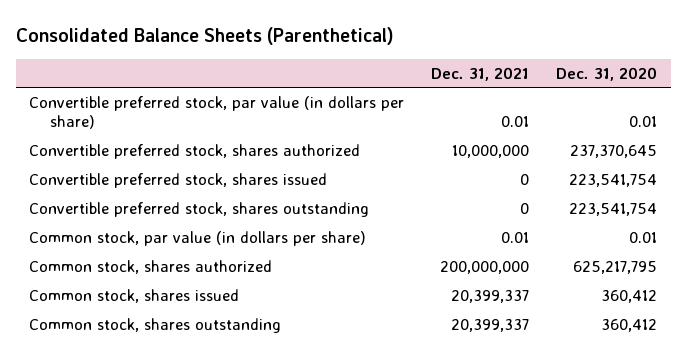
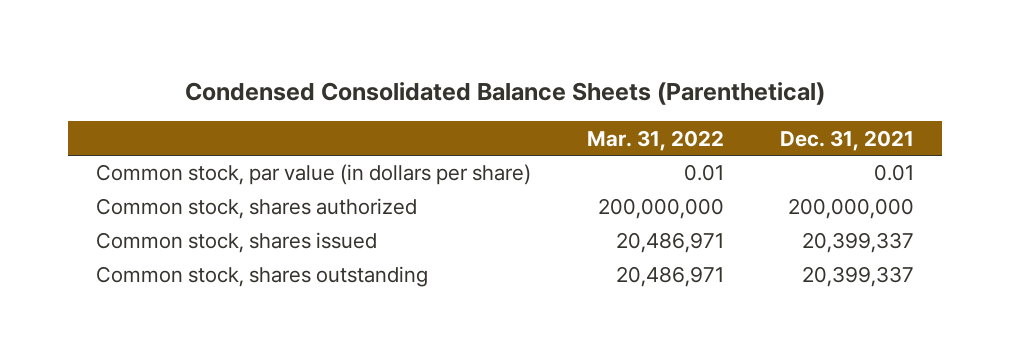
- Consolidated Balance Sheets (Parenthetical)
+ Condensed Consolidated Balance Sheets (Parenthetical)
- | Dec. 31, 2021 | Dec. 31, 2020
+ | Mar. 31, 2022 | Dec. 31, 2021
- Convertible preferred stock, par value (in dollars per share) | 0.01 | 0.01
- Convertible preferred stock, shares authorized | 10,000,000 | 237,370,645
- Convertible preferred stock, shares issued | 0 | 223,541,754
- Convertible preferred stock, shares outstanding | 0 | 223,541,754

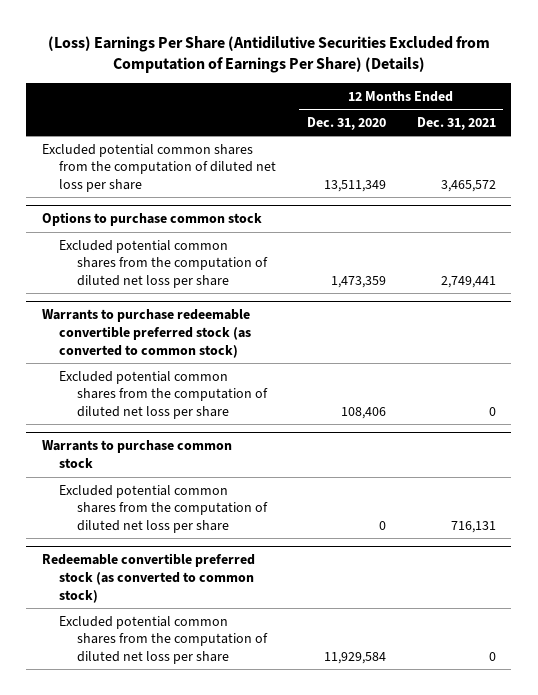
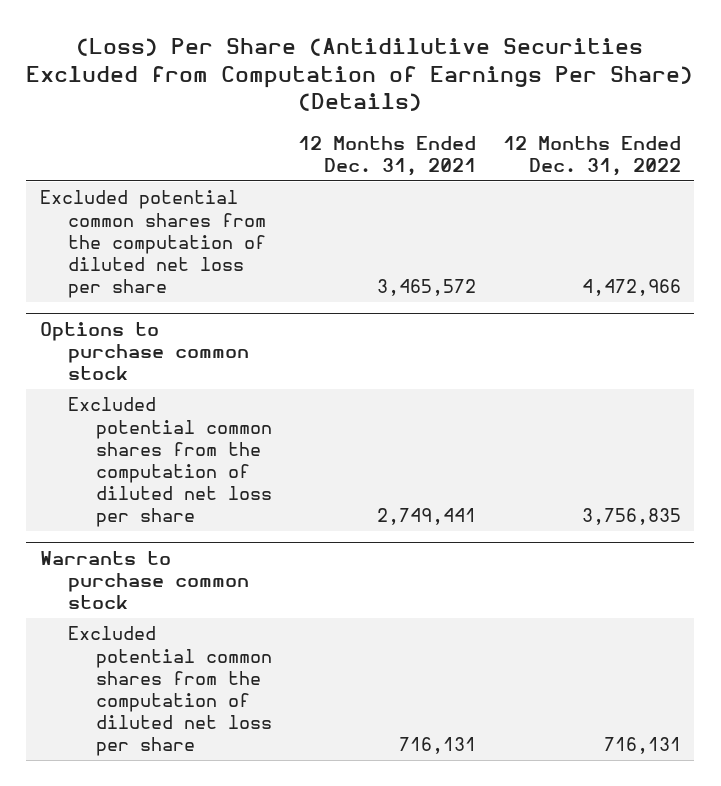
- (Loss) Earnings Per Share (Antidilutive Securities Excluded from Computation of Earnings Per Share) (Details)
+ (Loss) Per Share (Antidilutive Securities Excluded from Computation of Earnings Per Share) (Details)
- | 12 Months Ended Dec. 31, 2020 | 12 Months Ended Dec. 31, 2021
+ | 12 Months Ended Dec. 31, 2021 | 12 Months Ended Dec. 31, 2022
- Warrants to purchase redeemable convertible preferred stock (as converted to common stock)
- Excluded potential common shares from the computation of diluted net loss per share | 108,406 | 0
- Redeemable convertible preferred stock (as converted to common stock)
- Excluded potential common shares from the computation of diluted net loss per share | 11,929,584 | 0

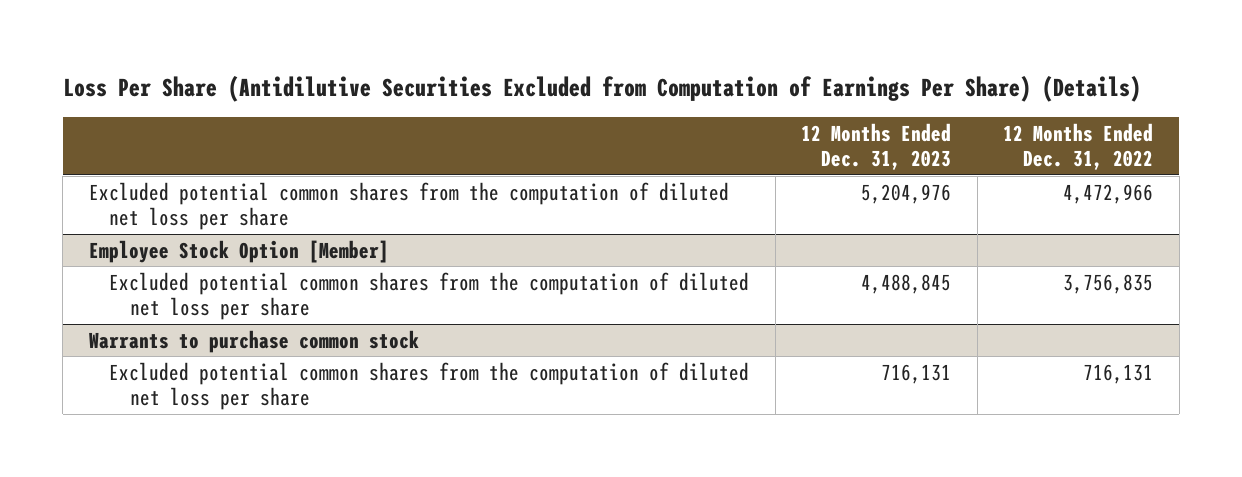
- (Loss) Per Share (Antidilutive Securities Excluded from Computation of Earnings Per Share) (Details)
+ Loss Per Share (Antidilutive Securities Excluded from Computation of Earnings Per Share) (Details)
- | 12 Months Ended Dec. 31, 2021 | 12 Months Ended Dec. 31, 2022
+ | 12 Months Ended Dec. 31, 2023 | 12 Months Ended Dec. 31, 2022
- Options to purchase common stock
+ Employee Stock Option [Member]

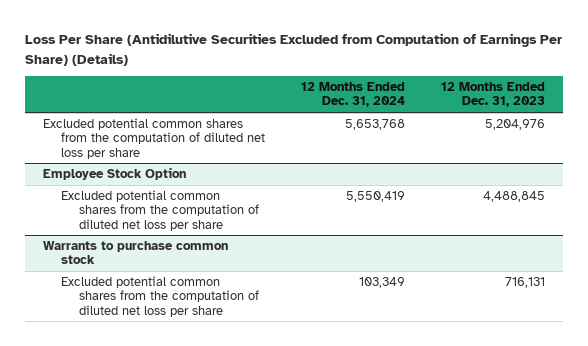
- | 12 Months Ended Dec. 31, 2023 | 12 Months Ended Dec. 31, 2022
+ | 12 Months Ended Dec. 31, 2024 | 12 Months Ended Dec. 31, 2023
- Employee Stock Option [Member]
+ Employee Stock Option

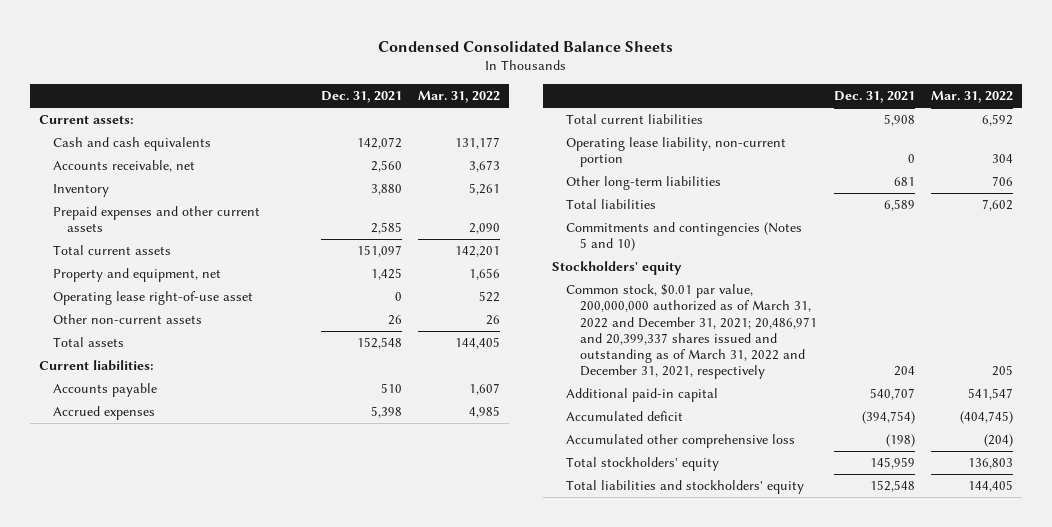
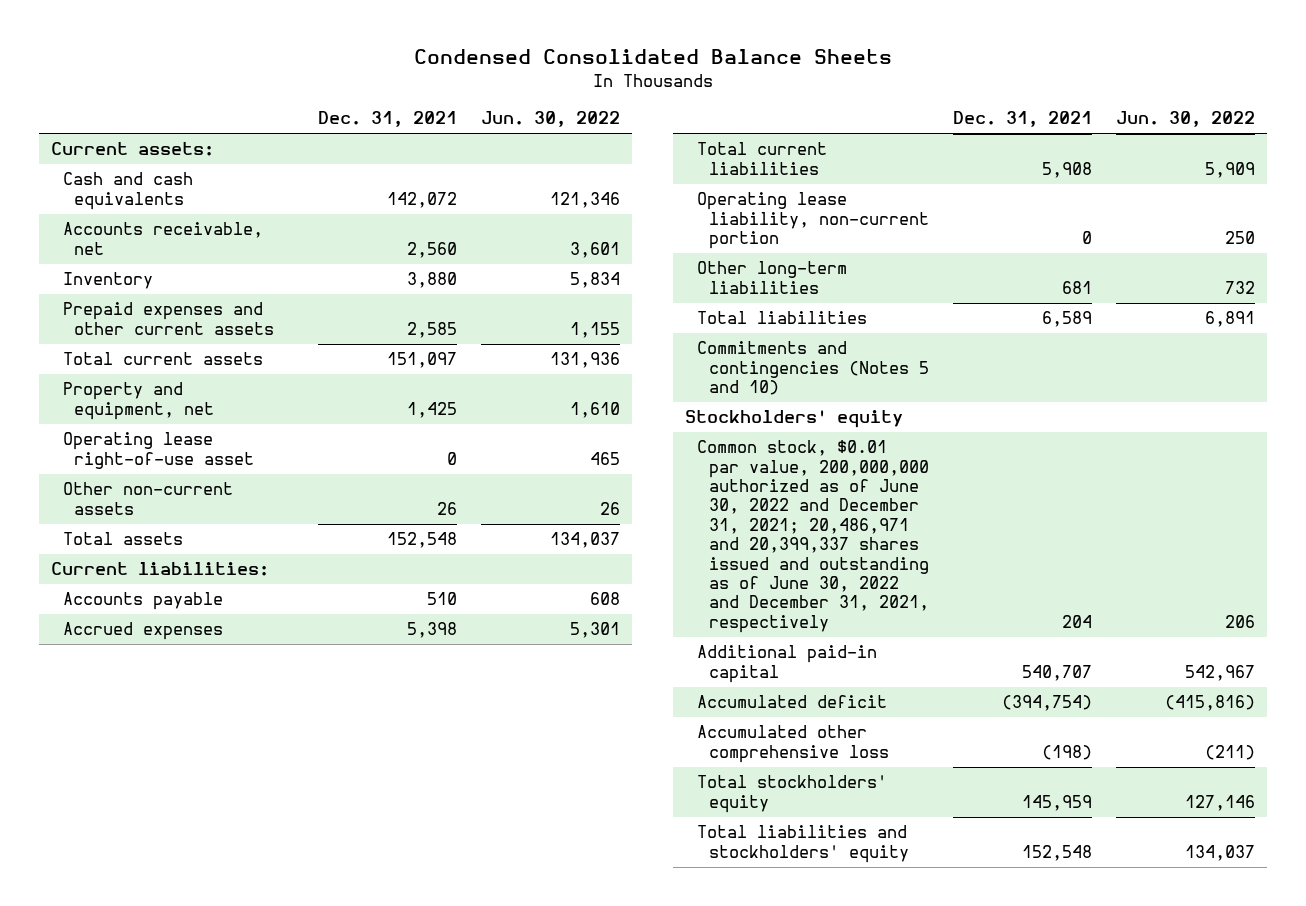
- | Dec. 31, 2021 | Mar. 31, 2022
+ | Dec. 31, 2021 | Jun. 30, 2022
- Common stock, $0.01 par value, 200,000,000 authorized as of March 31, 2022 and December 31, 2021; 20,486,971 and 20,399,337 shares issued and outstanding as of March 31, 2022 and December 31, 2021, respectively | 204 | 205
+ Common stock, $0.01 par value, 200,000,000 authorized as of June 30, 2022 and December 31, 2021; 20,486,971 and 20,399,337 shares issued and outstanding as of June 30, 2022 and December 31, 2021, respectively | 204 | 206

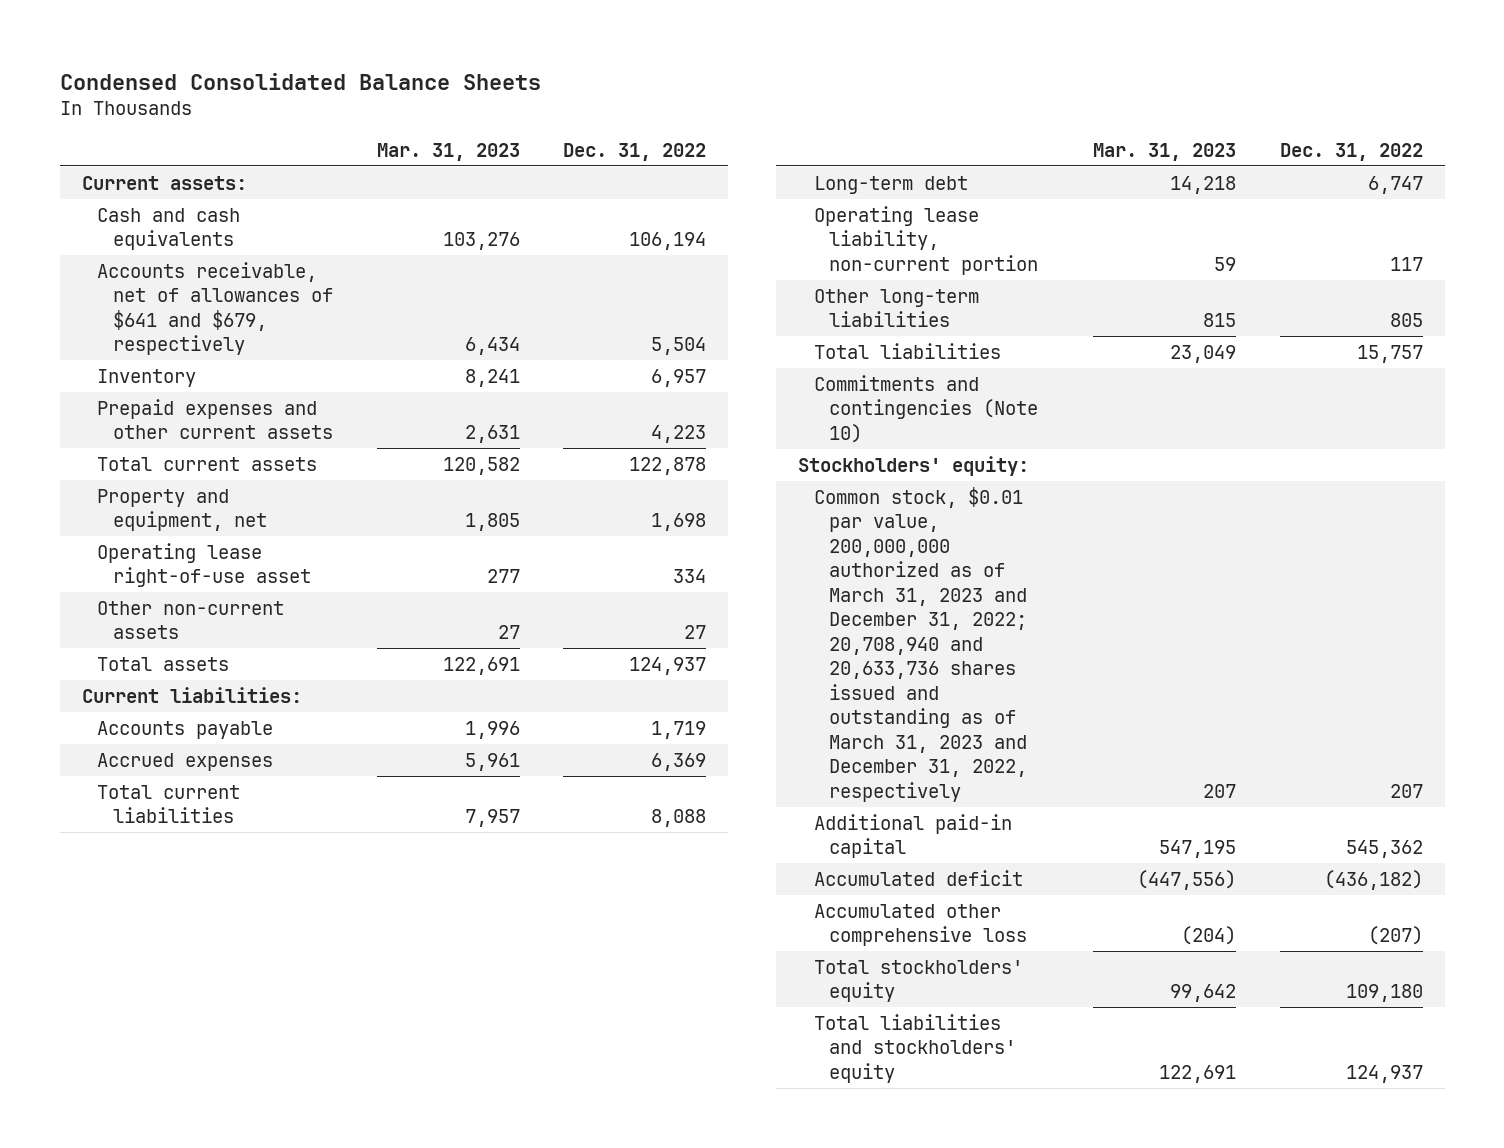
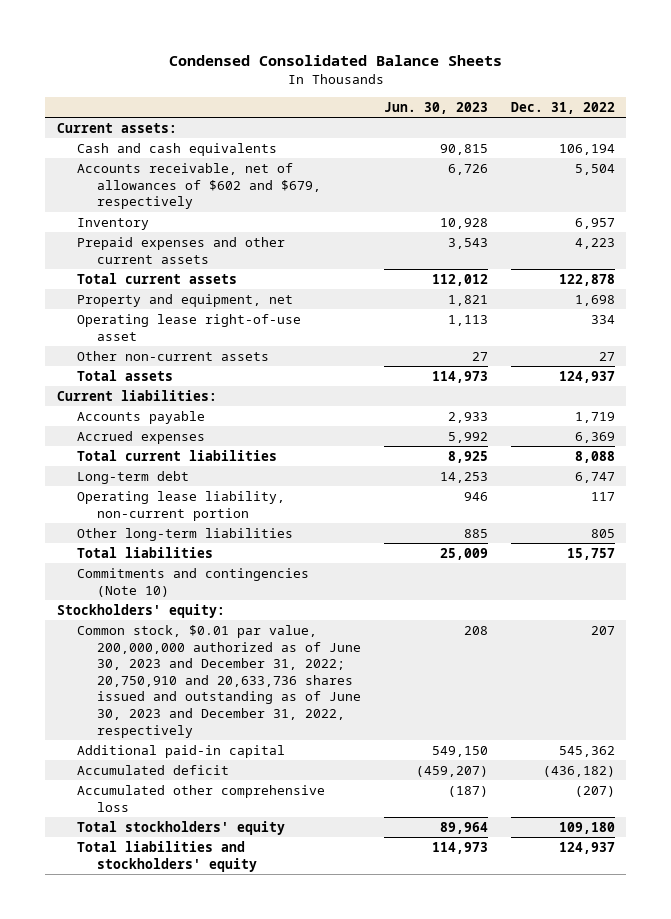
- | Mar. 31, 2023 | Dec. 31, 2022
+ | Jun. 30, 2023 | Dec. 31, 2022
- Accounts receivable, net of allowances of $641 and $679, respectively | 6,434 | 5,504
+ Accounts receivable, net of allowances of $602 and $679, respectively | 6,726 | 5,504
- Common stock, $0.01 par value, 200,000,000 authorized as of March 31, 2023 and December 31, 2022; 20,708,940 and 20,633,736 shares issued and outstanding as of March 31, 2023 and December 31, 2022, respectively | 207 | 207
+ Common stock, $0.01 par value, 200,000,000 authorized as of June 30, 2023 and December 31, 2022; 20,750,910 and 20,633,736 shares issued and outstanding as of June 30, 2023 and December 31, 2022, respectively | 208 | 207

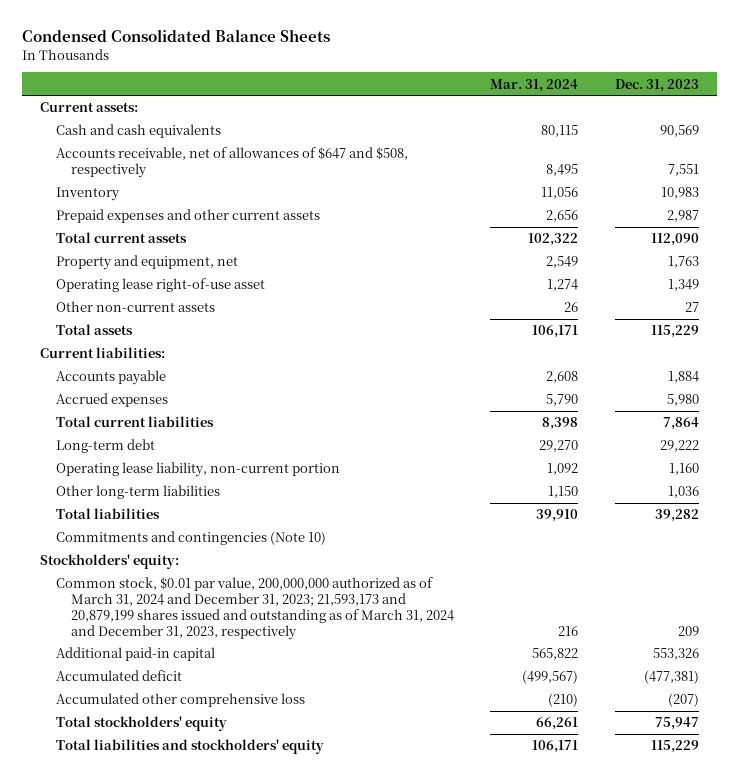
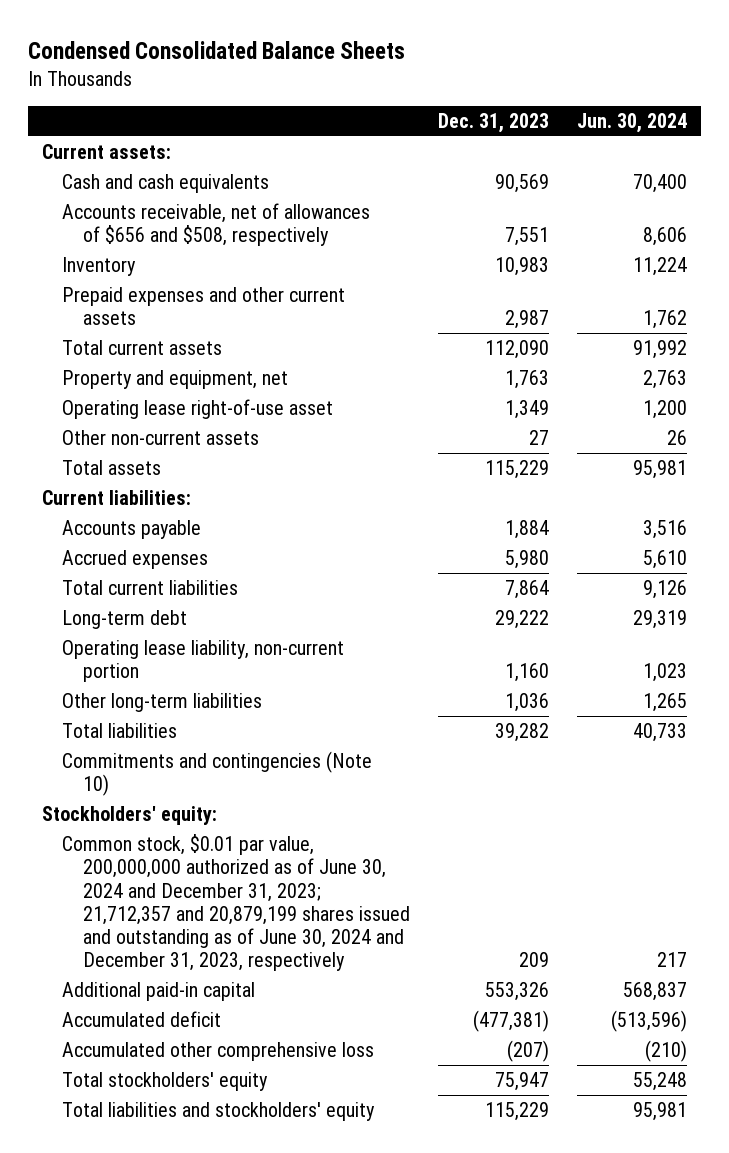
- | Mar. 31, 2024 | Dec. 31, 2023
+ | Dec. 31, 2023 | Jun. 30, 2024
- Accounts receivable, net of allowances of $647 and $508, respectively | 8,495 | 7,551
+ Accounts receivable, net of allowances of $656 and $508, respectively | 7,551 | 8,606
- Common stock, $0.01 par value, 200,000,000 authorized as of March 31, 2024 and December 31, 2023; 21,593,173 and 20,879,199 shares issued and outstanding as of March 31, 2024 and December 31, 2023, respectively | 216 | 209
+ Common stock, $0.01 par value, 200,000,000 authorized as of June 30, 2024 and December 31, 2023; 21,712,357 and 20,879,199 shares issued and outstanding as of June 30, 2024 and December 31, 2023, respectively | 209 | 217

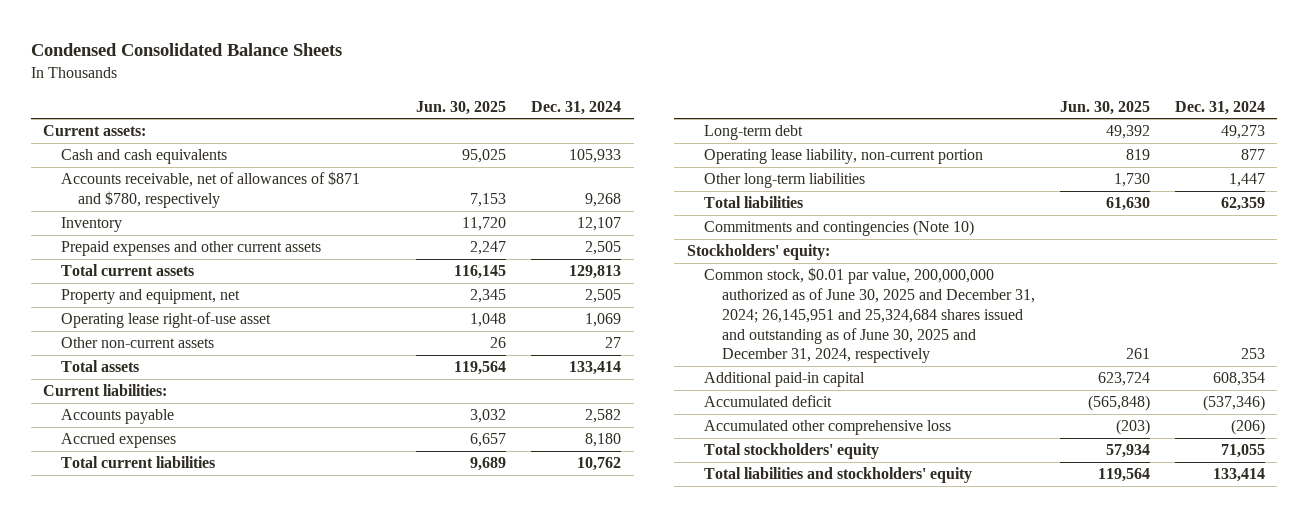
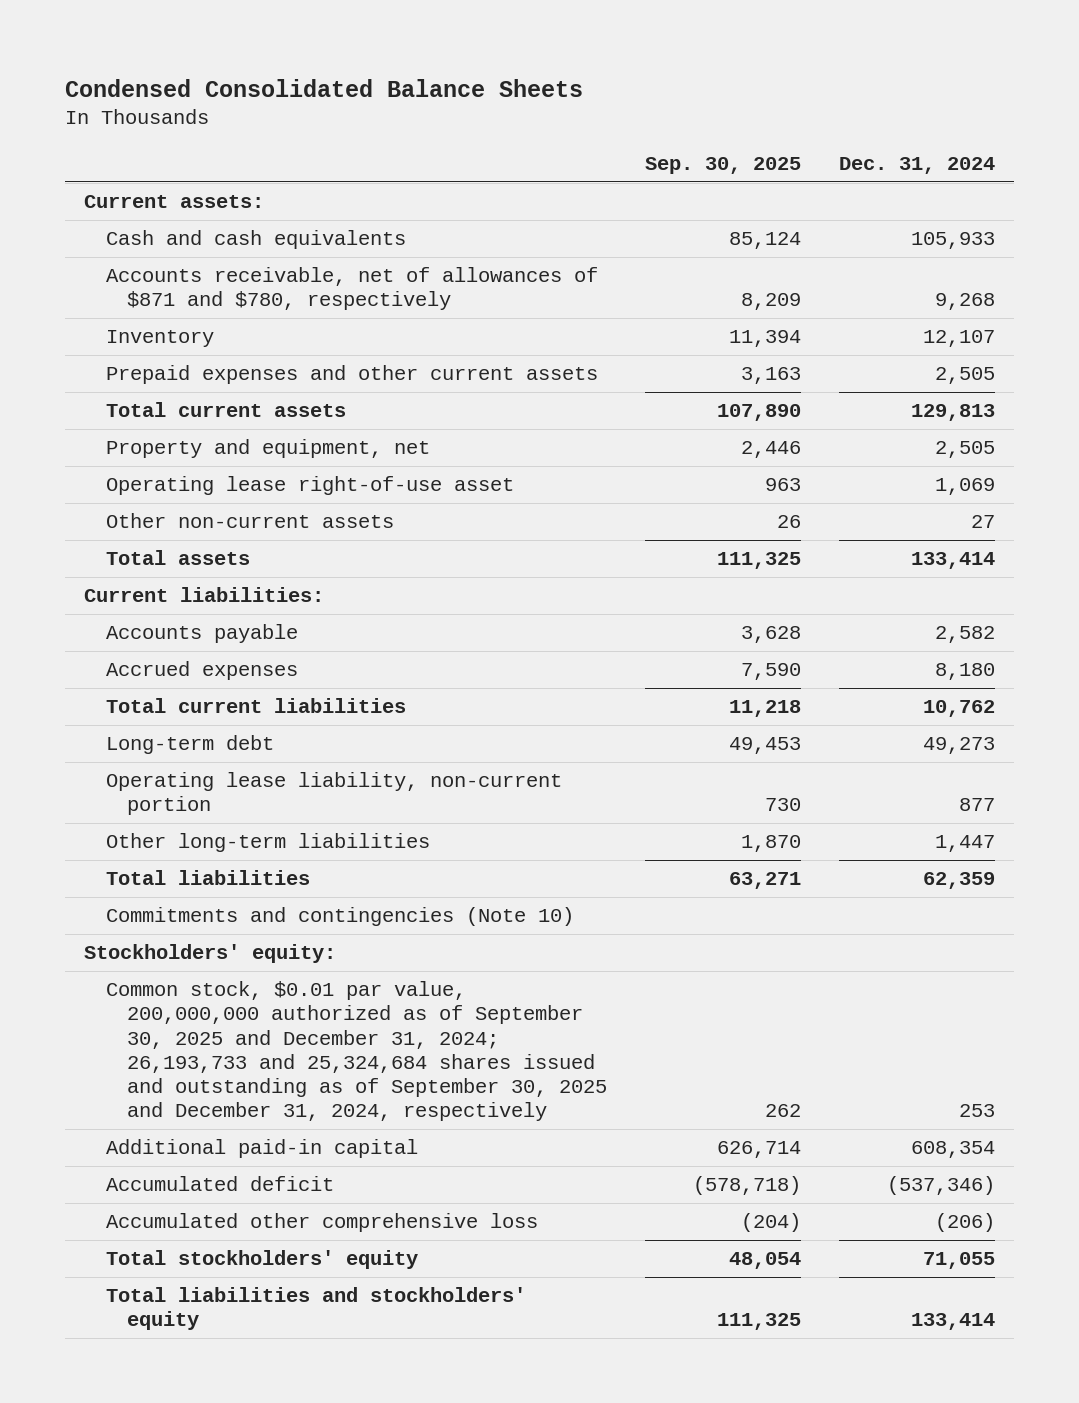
- | Jun. 30, 2025 | Dec. 31, 2024
+ | Sep. 30, 2025 | Dec. 31, 2024
- Common stock, $0.01 par value, 200,000,000 authorized as of June 30, 2025 and December 31, 2024; 26,145,951 and 25,324,684 shares issued and outstanding as of June 30, 2025 and December 31, 2024, respectively | 261 | 253
+ Common stock, $0.01 par value, 200,000,000 authorized as of September 30, 2025 and December 31, 2024; 26,193,733 and 25,324,684 shares issued and outstanding as of September 30, 2025 and December 31, 2024, respectively | 262 | 253

